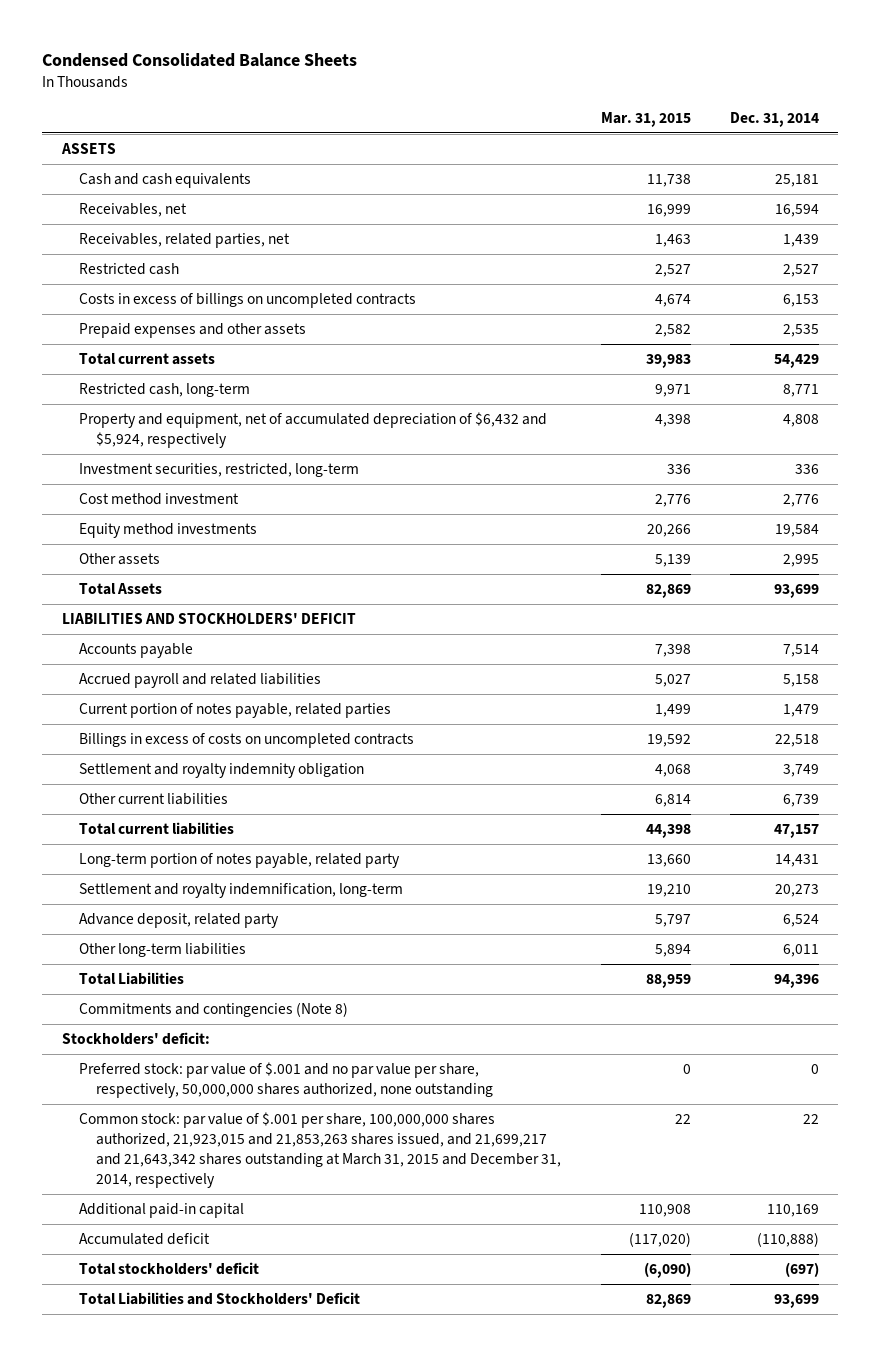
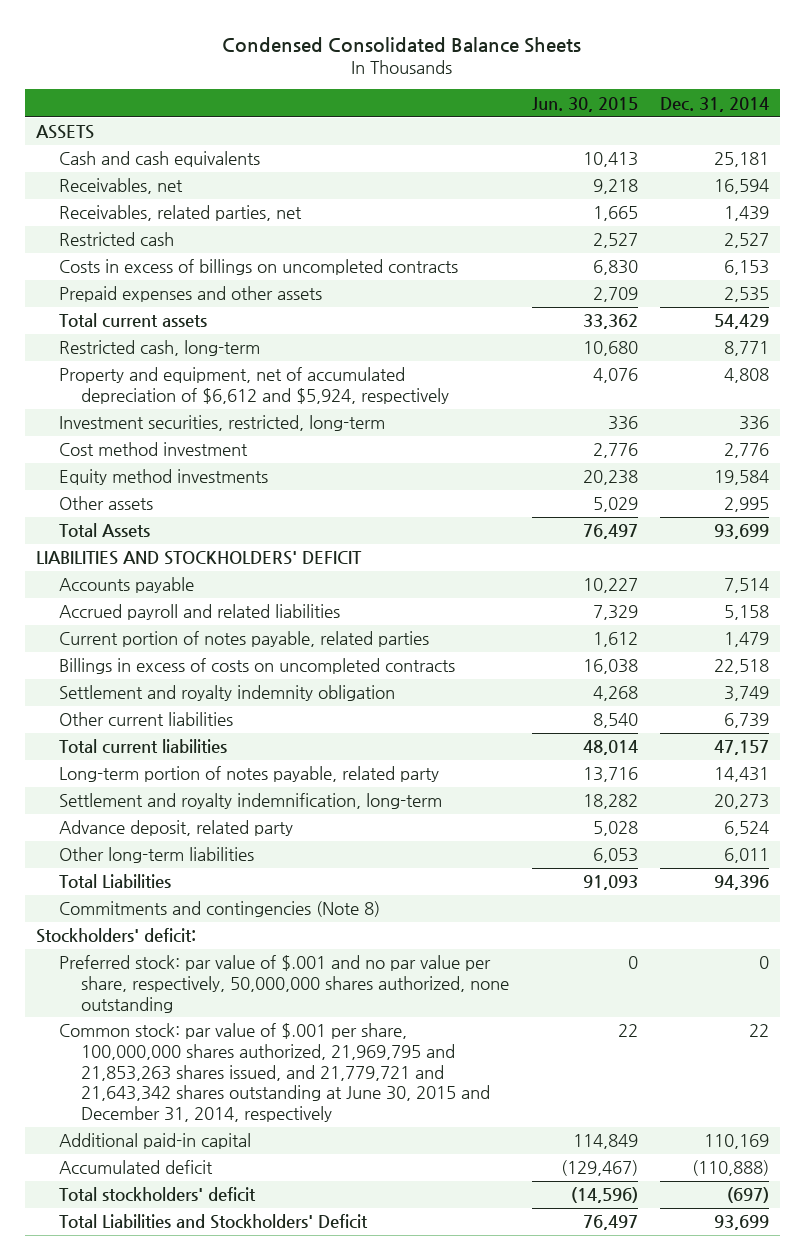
- | Mar. 31, 2015 | Dec. 31, 2014
+ | Jun. 30, 2015 | Dec. 31, 2014
- Property and equipment, net of accumulated depreciation of $6,432 and $5,924, respectively | 4,398 | 4,808
+ Property and equipment, net of accumulated depreciation of $6,612 and $5,924, respectively | 4,076 | 4,808
- Common stock: par value of $.001 per share, 100,000,000 shares authorized, 21,923,015 and 21,853,263 shares issued, and 21,699,217 and 21,643,342 shares outstanding at March 31, 2015 and December 31, 2014, respectively | 22 | 22
+ Common stock: par value of $.001 per share, 100,000,000 shares authorized, 21,969,795 and 21,853,263 shares issued, and 21,779,721 and 21,643,342 shares outstanding at June 30, 2015 and December 31, 2014, respectively | 22 | 22

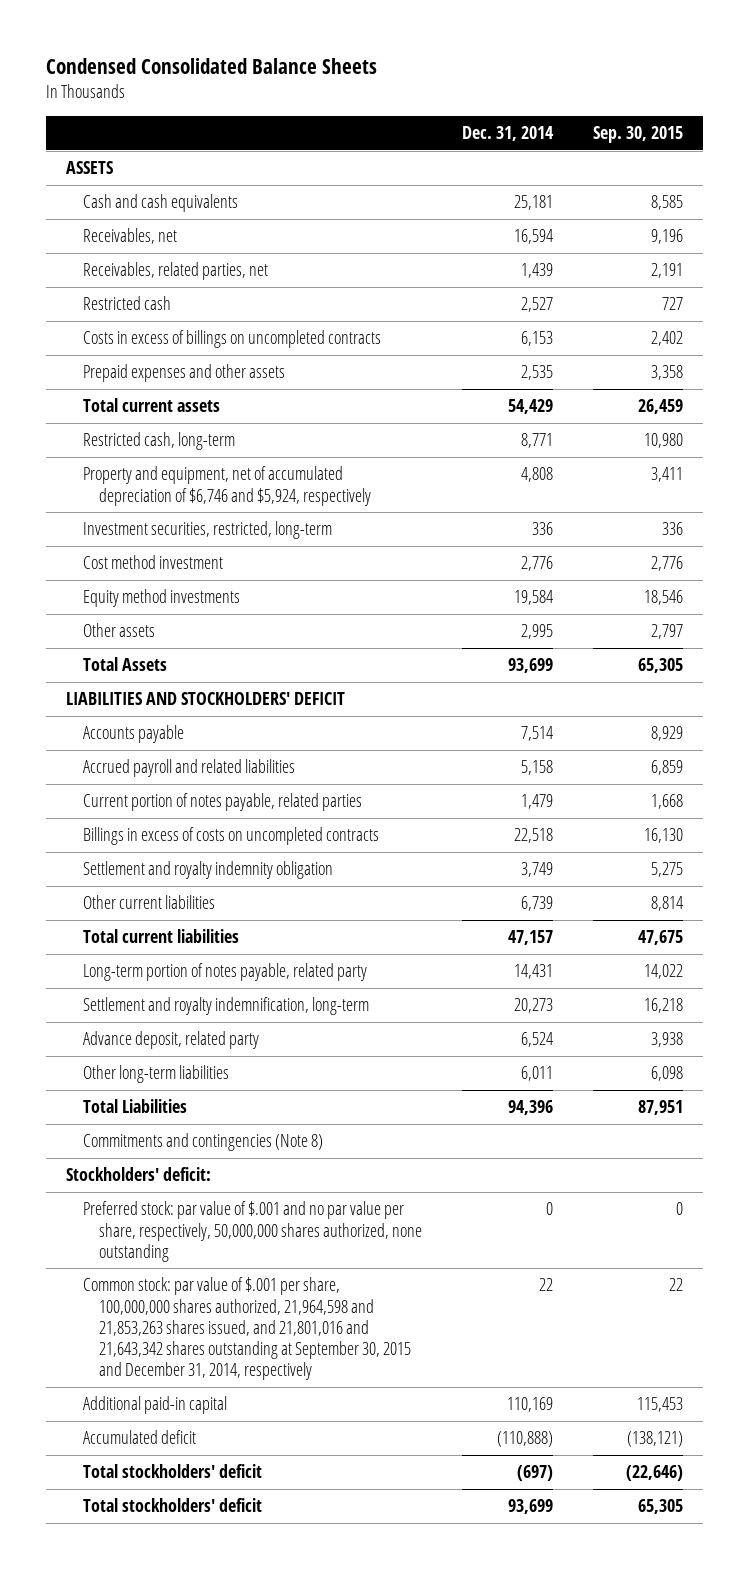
- | Jun. 30, 2015 | Dec. 31, 2014
+ | Dec. 31, 2014 | Sep. 30, 2015
- Property and equipment, net of accumulated depreciation of $6,612 and $5,924, respectively | 4,076 | 4,808
+ Property and equipment, net of accumulated depreciation of $6,746 and $5,924, respectively | 4,808 | 3,411
- Common stock: par value of $.001 per share, 100,000,000 shares authorized, 21,969,795 and 21,853,263 shares issued, and 21,779,721 and 21,643,342 shares outstanding at June 30, 2015 and December 31, 2014, respectively | 22 | 22
+ Common stock: par value of $.001 per share, 100,000,000 shares authorized, 21,964,598 and 21,853,263 shares issued, and 21,801,016 and 21,643,342 shares outstanding at September 30, 2015 and December 31, 2014, respectively | 22 | 22
- Total Liabilities and Stockholders' Deficit | 76,497 | 93,699
+ Total stockholders' deficit | 93,699 | 65,305

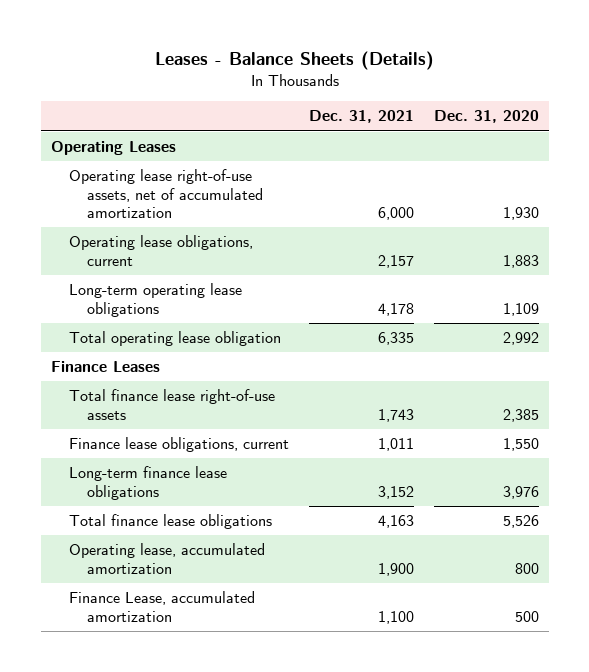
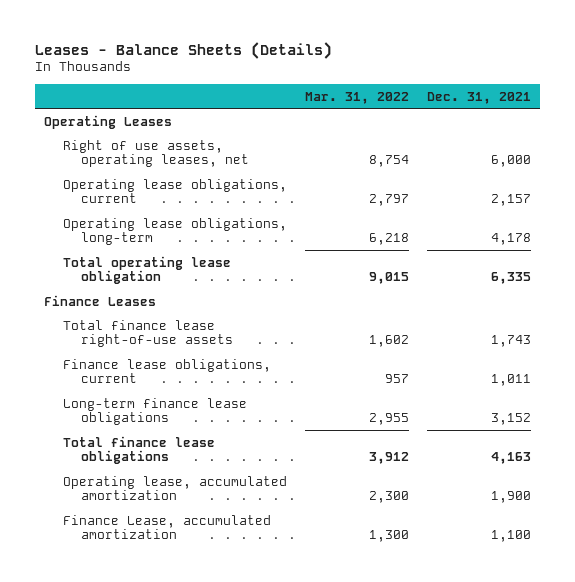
- | Dec. 31, 2021 | Dec. 31, 2020
+ | Mar. 31, 2022 | Dec. 31, 2021
- Operating lease right-of-use assets, net of accumulated amortization | 6,000 | 1,930
+ Right of use assets, operating leases, net | 8,754 | 6,000
- Long-term operating lease obligations | 4,178 | 1,109
+ Operating lease obligations, long-term | 6,218 | 4,178

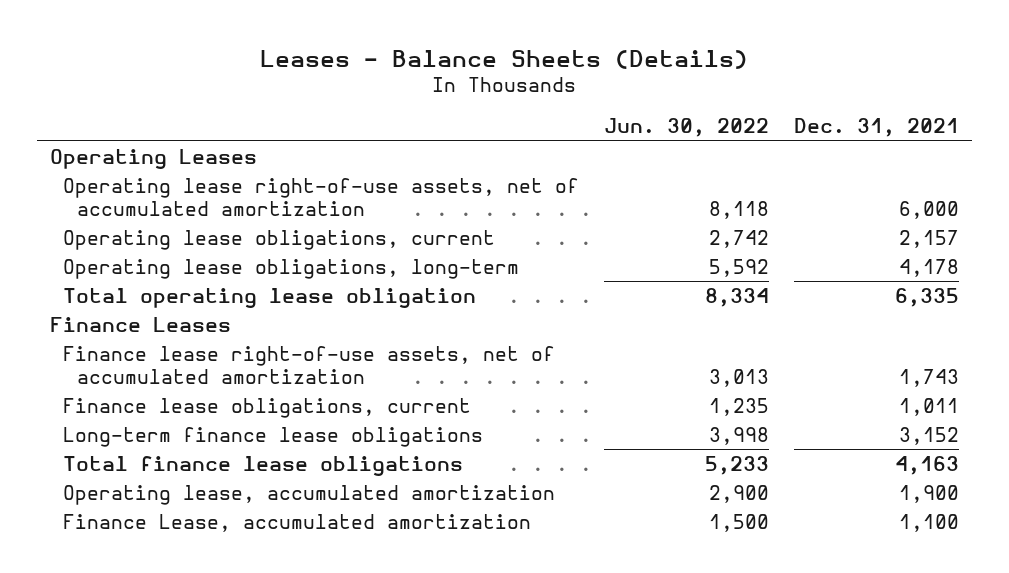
- | Mar. 31, 2022 | Dec. 31, 2021
+ | Jun. 30, 2022 | Dec. 31, 2021
- Right of use assets, operating leases, net | 8,754 | 6,000
+ Operating lease right-of-use assets, net of accumulated amortization | 8,118 | 6,000
- Total finance lease right-of-use assets | 1,602 | 1,743
+ Finance lease right-of-use assets, net of accumulated amortization | 3,013 | 1,743

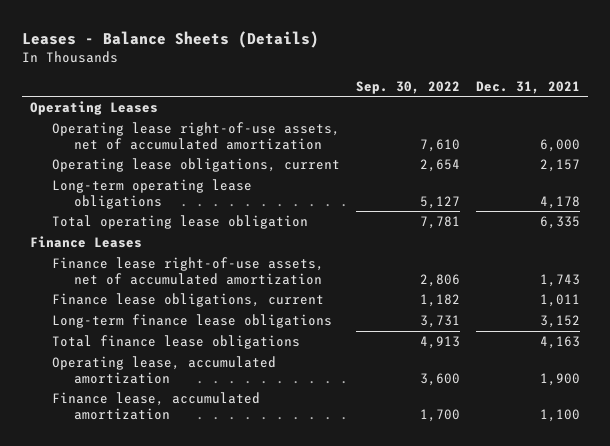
- | Jun. 30, 2022 | Dec. 31, 2021
+ | Sep. 30, 2022 | Dec. 31, 2021
- Operating lease obligations, long-term | 5,592 | 4,178
+ Long-term operating lease obligations | 5,127 | 4,178
- Finance Lease, accumulated amortization | 1,500 | 1,100
+ Finance lease, accumulated amortization | 1,700 | 1,100

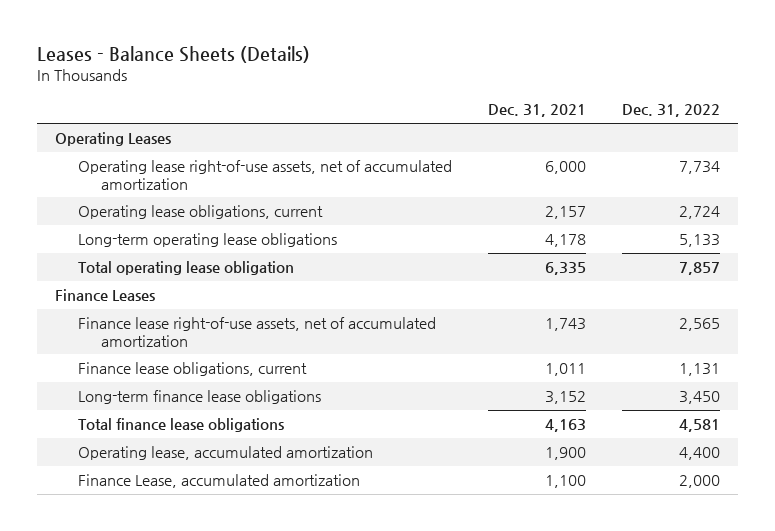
- | Sep. 30, 2022 | Dec. 31, 2021
+ | Dec. 31, 2021 | Dec. 31, 2022
- Finance lease, accumulated amortization | 1,700 | 1,100
+ Finance Lease, accumulated amortization | 1,100 | 2,000

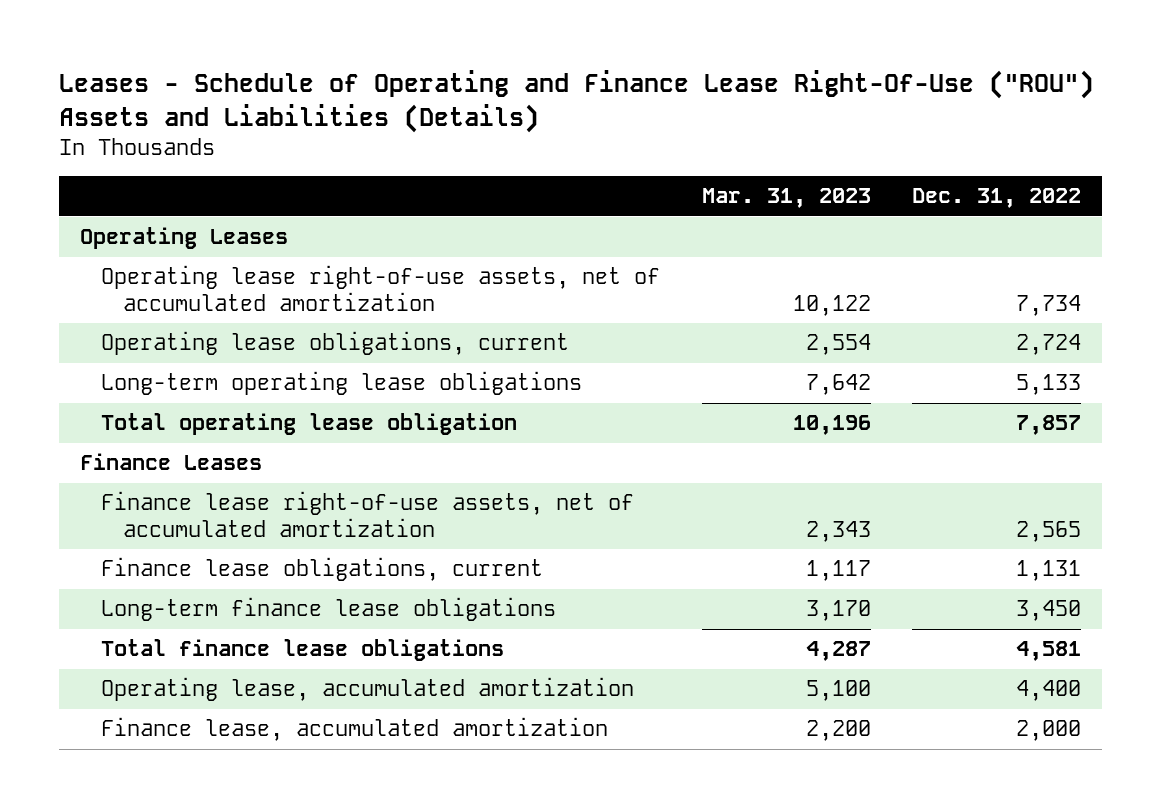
- Leases - Balance Sheets (Details)
+ Leases - Schedule of Operating and Finance Lease Right-Of-Use ("ROU") Assets and Liabilities (Details)
- | Dec. 31, 2021 | Dec. 31, 2022
+ | Mar. 31, 2023 | Dec. 31, 2022
- Finance Lease, accumulated amortization | 1,100 | 2,000
+ Finance lease, accumulated amortization | 2,200 | 2,000

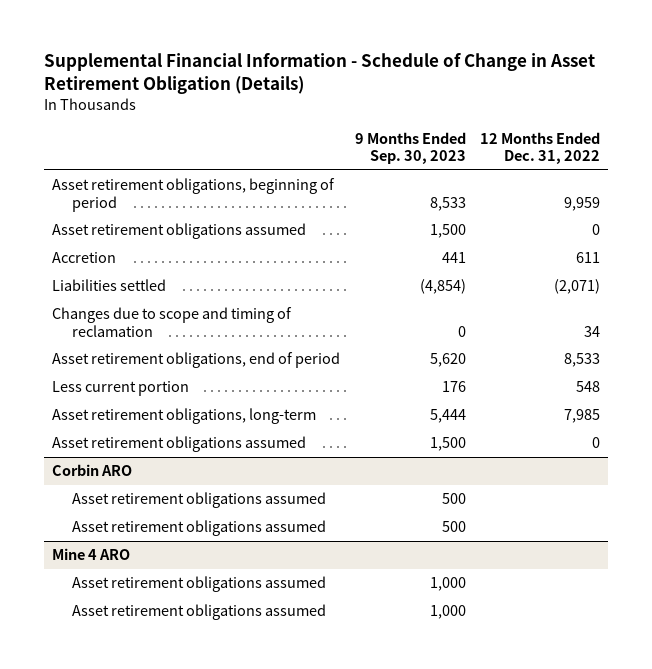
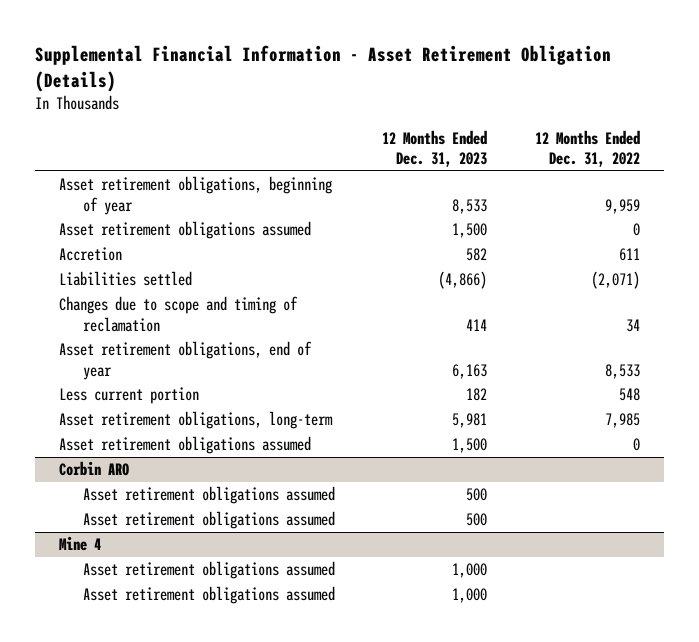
- Supplemental Financial Information - Schedule of Change in Asset Retirement Obligation (Details)
+ Supplemental Financial Information - Asset Retirement Obligation (Details)
- | 9 Months Ended Sep. 30, 2023 | 12 Months Ended Dec. 31, 2022
+ | 12 Months Ended Dec. 31, 2023 | 12 Months Ended Dec. 31, 2022
- Asset retirement obligations, beginning of period | 8,533 | 9,959
+ Asset retirement obligations, beginning of year | 8,533 | 9,959
- Asset retirement obligations, end of period | 5,620 | 8,533
+ Asset retirement obligations, end of year | 6,163 | 8,533
- Mine 4 ARO
+ Mine 4

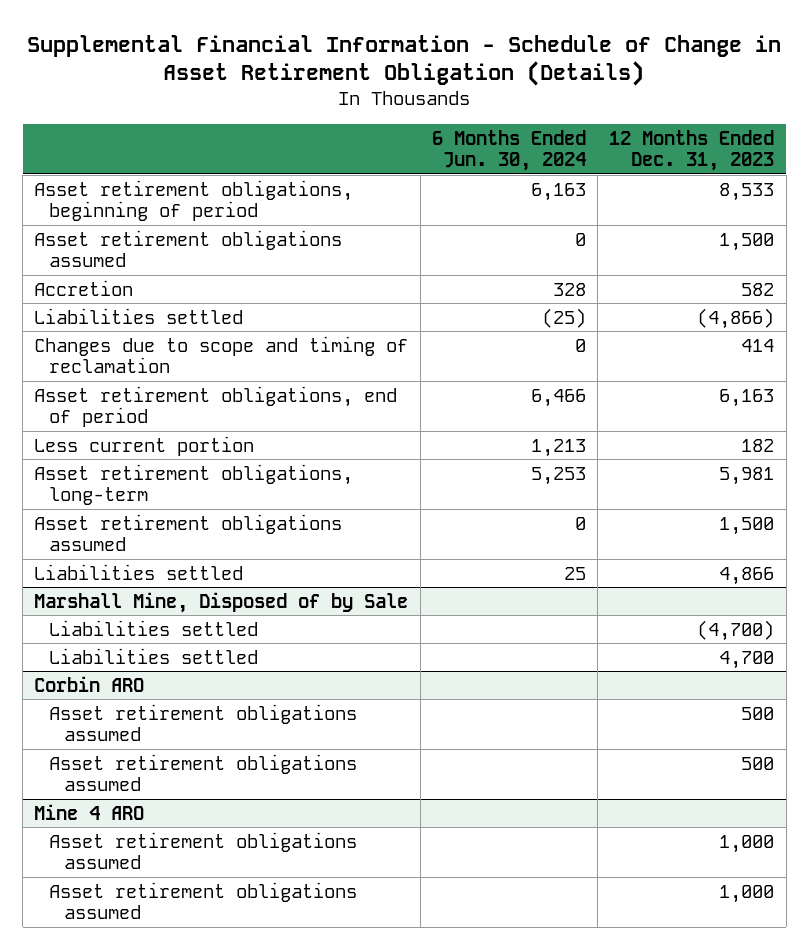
- Supplemental Financial Information - Asset Retirement Obligation (Details)
+ Supplemental Financial Information - Schedule of Change in Asset Retirement Obligation (Details)
- | 12 Months Ended Dec. 31, 2023 | 12 Months Ended Dec. 31, 2022
+ | 6 Months Ended Jun. 30, 2024 | 12 Months Ended Dec. 31, 2023
- Asset retirement obligations, beginning of year | 8,533 | 9,959
+ Asset retirement obligations, beginning of period | 6,163 | 8,533
- Asset retirement obligations, end of year | 6,163 | 8,533
+ Asset retirement obligations, end of period | 6,466 | 6,163
+ Liabilities settled | 25 | 4,866
+ Marshall Mine, Disposed of by Sale
+ Liabilities settled | | (4,700)
+ Liabilities settled | | 4,700
- Mine 4
+ Mine 4 ARO

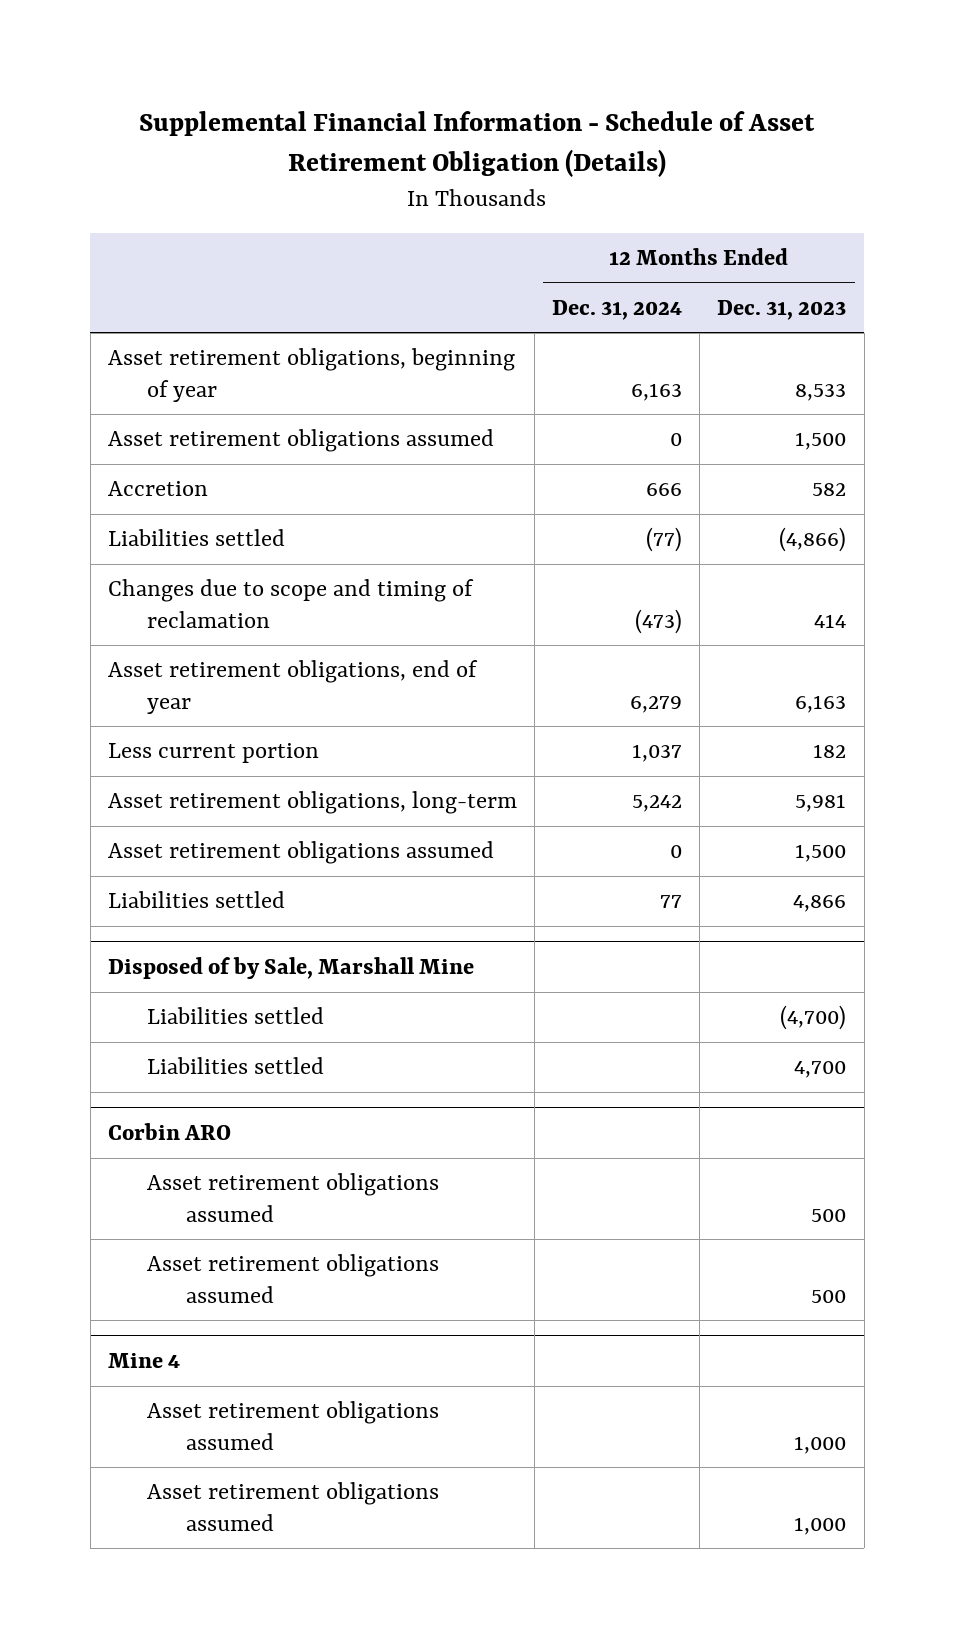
- Supplemental Financial Information - Schedule of Change in Asset Retirement Obligation (Details)
+ Supplemental Financial Information - Schedule of Asset Retirement Obligation (Details)
- | 6 Months Ended Jun. 30, 2024 | 12 Months Ended Dec. 31, 2023
+ | 12 Months Ended Dec. 31, 2024 | 12 Months Ended Dec. 31, 2023
- Asset retirement obligations, beginning of period | 6,163 | 8,533
+ Asset retirement obligations, beginning of year | 6,163 | 8,533
- Asset retirement obligations, end of period | 6,466 | 6,163
+ Asset retirement obligations, end of year | 6,279 | 6,163
- Marshall Mine, Disposed of by Sale
+ Disposed of by Sale, Marshall Mine
- Mine 4 ARO
+ Mine 4

